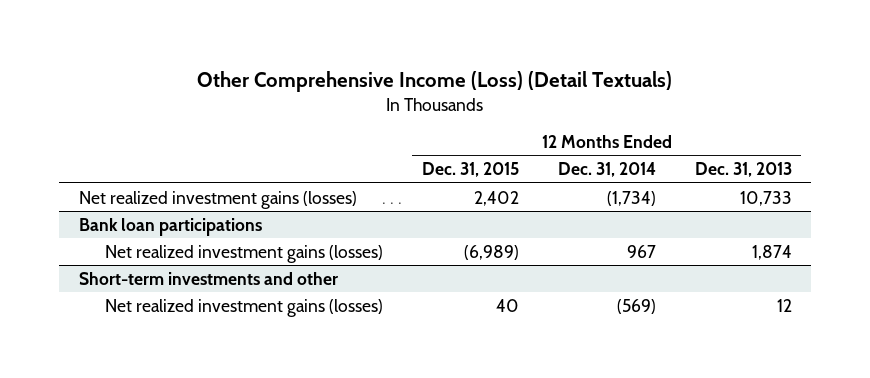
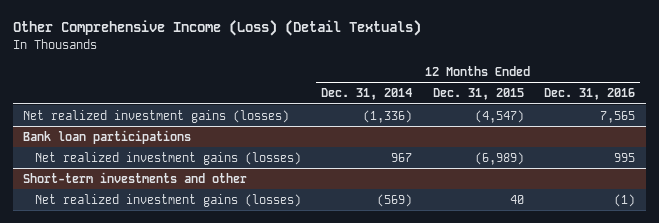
- | 12 Months Ended Dec. 31, 2015 | 12 Months Ended Dec. 31, 2014 | 12 Months Ended Dec. 31, 2013
+ | 12 Months Ended Dec. 31, 2014 | 12 Months Ended Dec. 31, 2015 | 12 Months Ended Dec. 31, 2016
- Net realized investment gains (losses) | 2,402 | (1,734) | 10,733
+ Net realized investment gains (losses) | (1,336) | (4,547) | 7,565

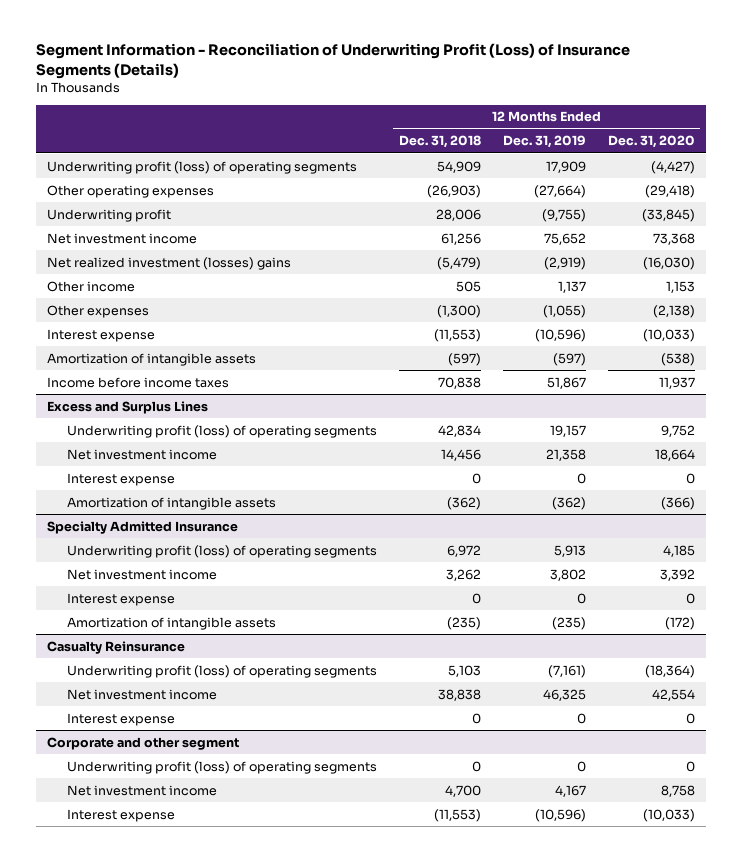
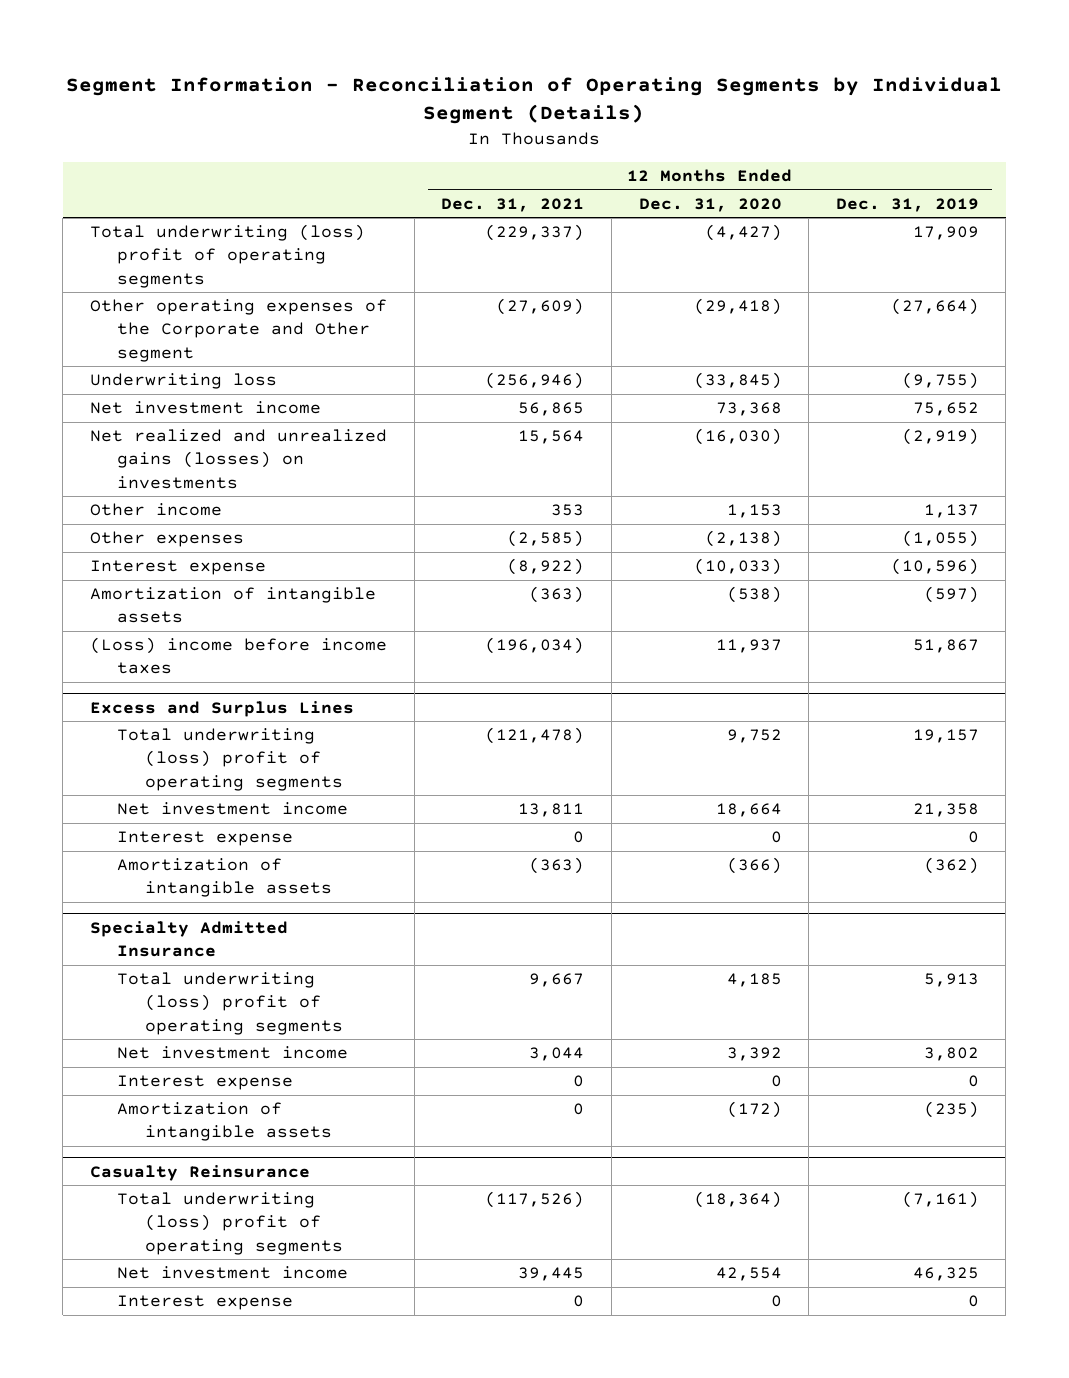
- Segment Information - Reconciliation of Underwriting Profit (Loss) of Insurance Segments (Details)
+ Segment Information - Reconciliation of Operating Segments by Individual Segment (Details)
- | 12 Months Ended Dec. 31, 2018 | 12 Months Ended Dec. 31, 2019 | 12 Months Ended Dec. 31, 2020
+ | 12 Months Ended Dec. 31, 2021 | 12 Months Ended Dec. 31, 2020 | 12 Months Ended Dec. 31, 2019
- Underwriting profit (loss) of operating segments | 54,909 | 17,909 | (4,427)
- Other operating expenses | (26,903) | (27,664) | (29,418)
- Underwriting profit | 28,006 | (9,755) | (33,845)
+ Total underwriting (loss) profit of operating segments | (229,337) | (4,427) | 17,909
+ Other operating expenses of the Corporate and Other segment | (27,609) | (29,418) | (27,664)
+ Underwriting loss | (256,946) | (33,845) | (9,755)
- Net realized investment (losses) gains | (5,479) | (2,919) | (16,030)
+ Net realized and unrealized gains (losses) on investments | 15,564 | (16,030) | (2,919)
- Income before income taxes | 70,838 | 51,867 | 11,937
+ (Loss) income before income taxes | (196,034) | 11,937 | 51,867
@ Excess and Surplus Lines
- Underwriting profit (loss) of operating segments | 42,834 | 19,157 | 9,752
+ Total underwriting (loss) profit of operating segments | (121,478) | 9,752 | 19,157
@ Specialty Admitted Insurance
- Underwriting profit (loss) of operating segments | 6,972 | 5,913 | 4,185
+ Total underwriting (loss) profit of operating segments | 9,667 | 4,185 | 5,913
@ Casualty Reinsurance
- Underwriting profit (loss) of operating segments | 5,103 | (7,161) | (18,364)
+ Total underwriting (loss) profit of operating segments | (117,526) | (18,364) | (7,161)
- Corporate and other segment
- Underwriting profit (loss) of operating segments | 0 | 0 | 0
- Net investment income | 4,700 | 4,167 | 8,758
- Interest expense | (11,553) | (10,596) | (10,033)

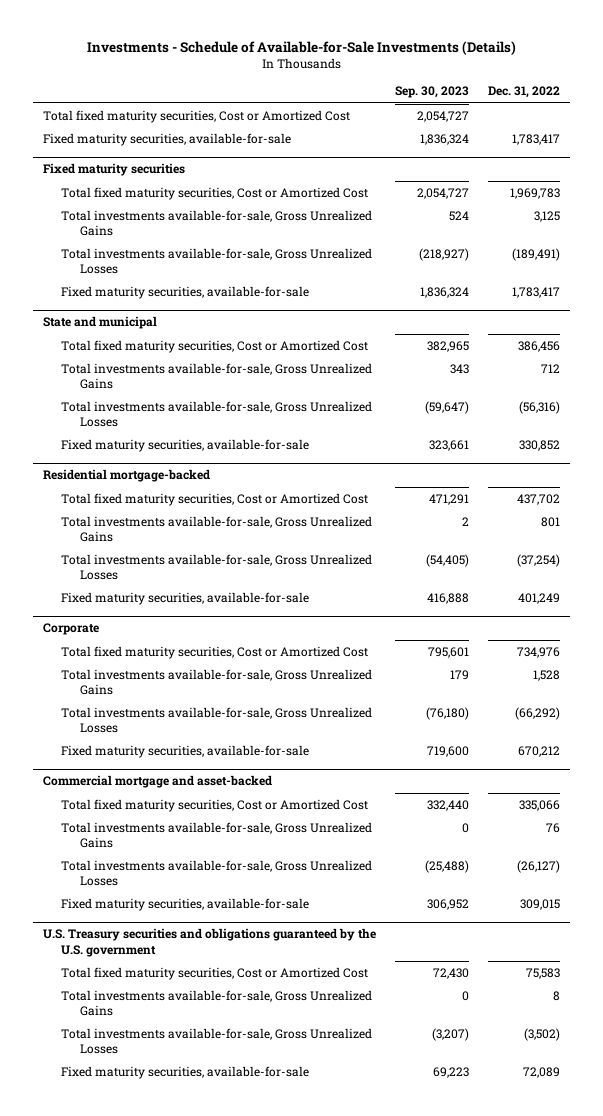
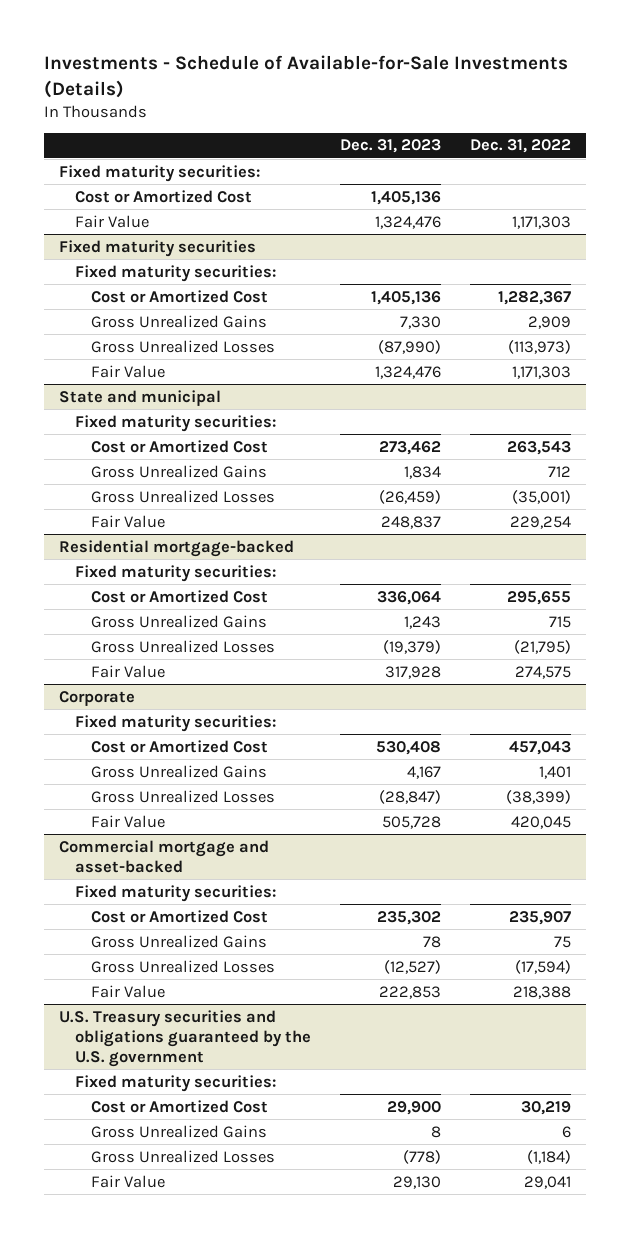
- | Sep. 30, 2023 | Dec. 31, 2022
+ | Dec. 31, 2023 | Dec. 31, 2022
- Total fixed maturity securities, Cost or Amortized Cost | 2,054,727 |
- Fixed maturity securities, available-for-sale | 1,836,324 | 1,783,417
+ Fixed maturity securities:
+ Cost or Amortized Cost | 1,405,136 |
+ Fair Value | 1,324,476 | 1,171,303
@ Fixed maturity securities
- Total fixed maturity securities, Cost or Amortized Cost | 2,054,727 | 1,969,783
- Total investments available-for-sale, Gross Unrealized Gains | 524 | 3,125
- Total investments available-for-sale, Gross Unrealized Losses | (218,927) | (189,491)
- Fixed maturity securities, available-for-sale | 1,836,324 | 1,783,417
+ Fixed maturity securities:
+ Cost or Amortized Cost | 1,405,136 | 1,282,367
+ Gross Unrealized Gains | 7,330 | 2,909
+ Gross Unrealized Losses | (87,990) | (113,973)
+ Fair Value | 1,324,476 | 1,171,303
@ State and municipal
- Total fixed maturity securities, Cost or Amortized Cost | 382,965 | 386,456
- Total investments available-for-sale, Gross Unrealized Gains | 343 | 712
- Total investments available-for-sale, Gross Unrealized Losses | (59,647) | (56,316)
- Fixed maturity securities, available-for-sale | 323,661 | 330,852
+ Fixed maturity securities:
+ Cost or Amortized Cost | 273,462 | 263,543
+ Gross Unrealized Gains | 1,834 | 712
+ Gross Unrealized Losses | (26,459) | (35,001)
+ Fair Value | 248,837 | 229,254
@ Residential mortgage-backed
- Total fixed maturity securities, Cost or Amortized Cost | 471,291 | 437,702
- Total investments available-for-sale, Gross Unrealized Gains | 2 | 801
- Total investments available-for-sale, Gross Unrealized Losses | (54,405) | (37,254)
- Fixed maturity securities, available-for-sale | 416,888 | 401,249
+ Fixed maturity securities:
+ Cost or Amortized Cost | 336,064 | 295,655
+ Gross Unrealized Gains | 1,243 | 715
+ Gross Unrealized Losses | (19,379) | (21,795)
+ Fair Value | 317,928 | 274,575
@ Corporate
- Total fixed maturity securities, Cost or Amortized Cost | 795,601 | 734,976
- Total investments available-for-sale, Gross Unrealized Gains | 179 | 1,528
- Total investments available-for-sale, Gross Unrealized Losses | (76,180) | (66,292)
- Fixed maturity securities, available-for-sale | 719,600 | 670,212
+ Fixed maturity securities:
+ Cost or Amortized Cost | 530,408 | 457,043
+ Gross Unrealized Gains | 4,167 | 1,401
+ Gross Unrealized Losses | (28,847) | (38,399)
+ Fair Value | 505,728 | 420,045
@ Commercial mortgage and asset-backed
- Total fixed maturity securities, Cost or Amortized Cost | 332,440 | 335,066
- Total investments available-for-sale, Gross Unrealized Gains | 0 | 76
- Total investments available-for-sale, Gross Unrealized Losses | (25,488) | (26,127)
- Fixed maturity securities, available-for-sale | 306,952 | 309,015
+ Fixed maturity securities:
+ Cost or Amortized Cost | 235,302 | 235,907
+ Gross Unrealized Gains | 78 | 75
+ Gross Unrealized Losses | (12,527) | (17,594)
+ Fair Value | 222,853 | 218,388
@ U.S. Treasury securities and obligations guaranteed by the U.S. government
- Total fixed maturity securities, Cost or Amortized Cost | 72,430 | 75,583
- Total investments available-for-sale, Gross Unrealized Gains | 0 | 8
- Total investments available-for-sale, Gross Unrealized Losses | (3,207) | (3,502)
- Fixed maturity securities, available-for-sale | 69,223 | 72,089
+ Fixed maturity securities:
+ Cost or Amortized Cost | 29,900 | 30,219
+ Gross Unrealized Gains | 8 | 6
+ Gross Unrealized Losses | (778) | (1,184)
+ Fair Value | 29,130 | 29,041

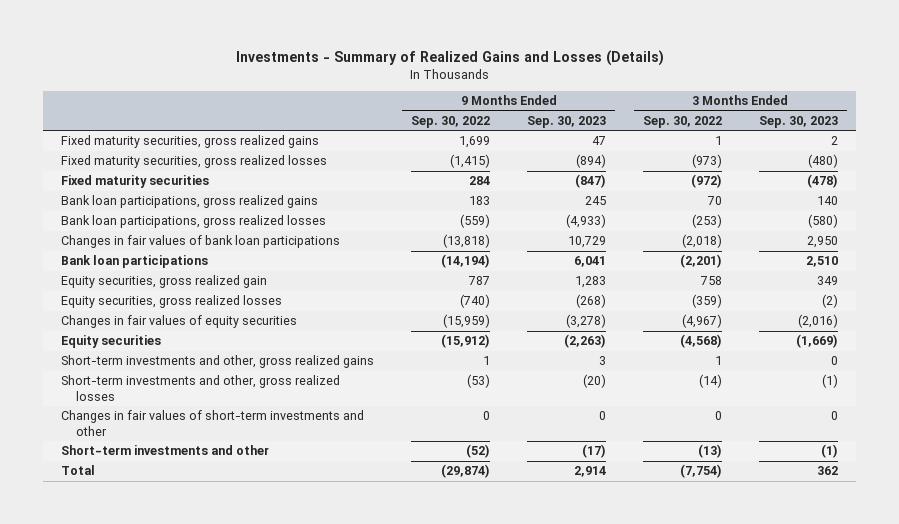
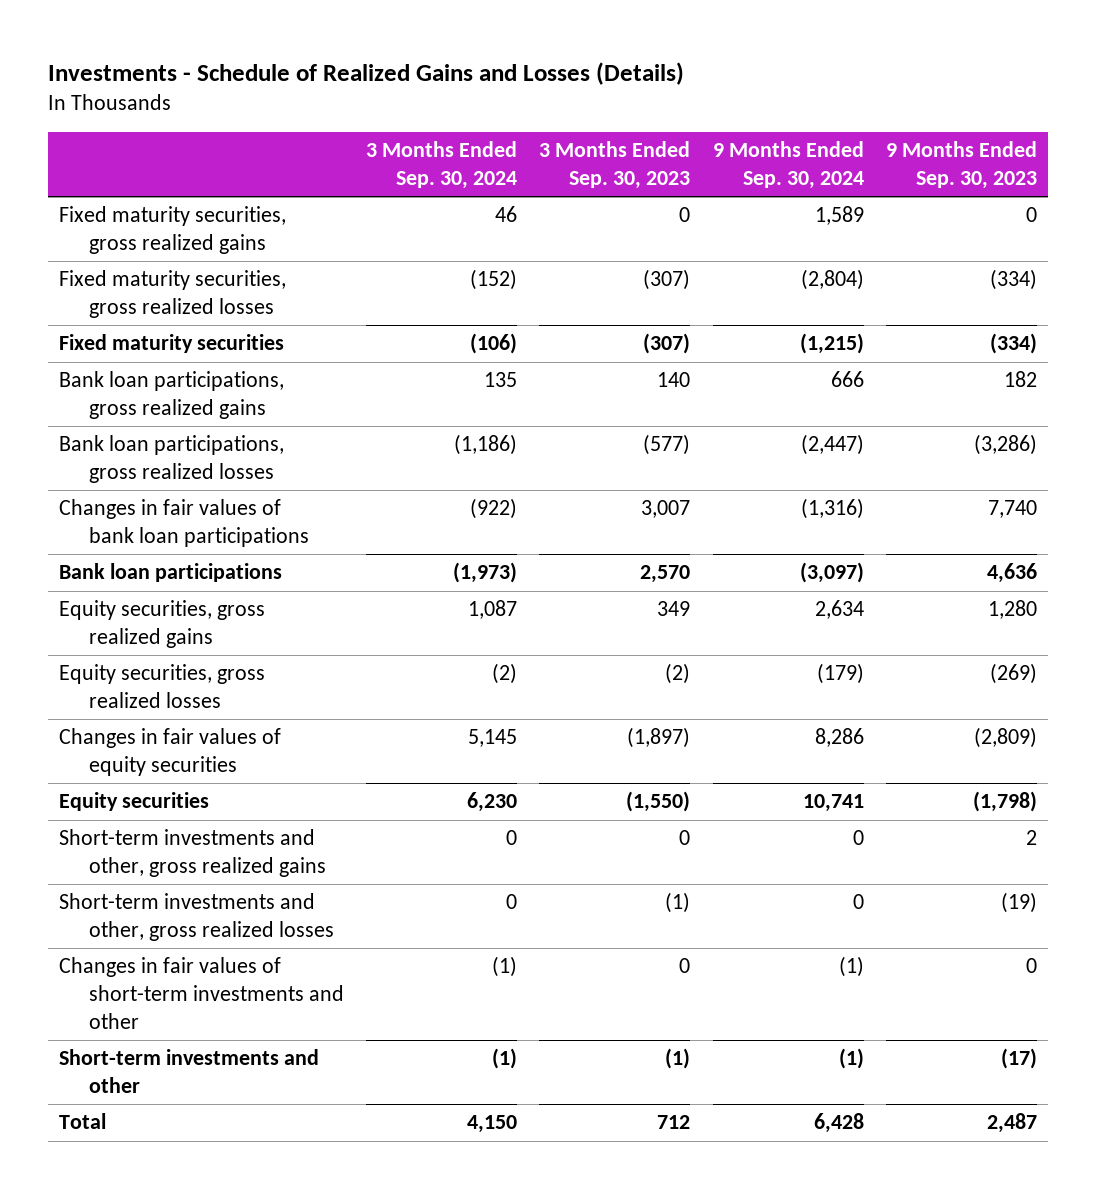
- Investments - Summary of Realized Gains and Losses (Details)
+ Investments - Schedule of Realized Gains and Losses (Details)
- | 9 Months Ended Sep. 30, 2022 | 9 Months Ended Sep. 30, 2023 | 3 Months Ended Sep. 30, 2022 | 3 Months Ended Sep. 30, 2023
+ | 3 Months Ended Sep. 30, 2024 | 3 Months Ended Sep. 30, 2023 | 9 Months Ended Sep. 30, 2024 | 9 Months Ended Sep. 30, 2023
- Fixed maturity securities, gross realized gains | 1,699 | 47 | 1 | 2
- Fixed maturity securities, gross realized losses | (1,415) | (894) | (973) | (480)
- Fixed maturity securities | 284 | (847) | (972) | (478)
- Bank loan participations, gross realized gains | 183 | 245 | 70 | 140
- Bank loan participations, gross realized losses | (559) | (4,933) | (253) | (580)
- Changes in fair values of bank loan participations | (13,818) | 10,729 | (2,018) | 2,950
- Bank loan participations | (14,194) | 6,041 | (2,201) | 2,510
- Equity securities, gross realized gain | 787 | 1,283 | 758 | 349
- Equity securities, gross realized losses | (740) | (268) | (359) | (2)
- Changes in fair values of equity securities | (15,959) | (3,278) | (4,967) | (2,016)
- Equity securities | (15,912) | (2,263) | (4,568) | (1,669)
- Short-term investments and other, gross realized gains | 1 | 3 | 1 | 0
- Short-term investments and other, gross realized losses | (53) | (20) | (14) | (1)
+ Fixed maturity securities, gross realized gains | 46 | 0 | 1,589 | 0
+ Fixed maturity securities, gross realized losses | (152) | (307) | (2,804) | (334)
+ Fixed maturity securities | (106) | (307) | (1,215) | (334)
+ Bank loan participations, gross realized gains | 135 | 140 | 666 | 182
+ Bank loan participations, gross realized losses | (1,186) | (577) | (2,447) | (3,286)
+ Changes in fair values of bank loan participations | (922) | 3,007 | (1,316) | 7,740
+ Bank loan participations | (1,973) | 2,570 | (3,097) | 4,636
+ Equity securities, gross realized gains | 1,087 | 349 | 2,634 | 1,280
+ Equity securities, gross realized losses | (2) | (2) | (179) | (269)
+ Changes in fair values of equity securities | 5,145 | (1,897) | 8,286 | (2,809)
+ Equity securities | 6,230 | (1,550) | 10,741 | (1,798)
+ Short-term investments and other, gross realized gains | 0 | 0 | 0 | 2
+ Short-term investments and other, gross realized losses | 0 | (1) | 0 | (19)
- Total | (29,874) | 2,914 | (7,754) | 362
+ Total | 4,150 | 712 | 6,428 | 2,487

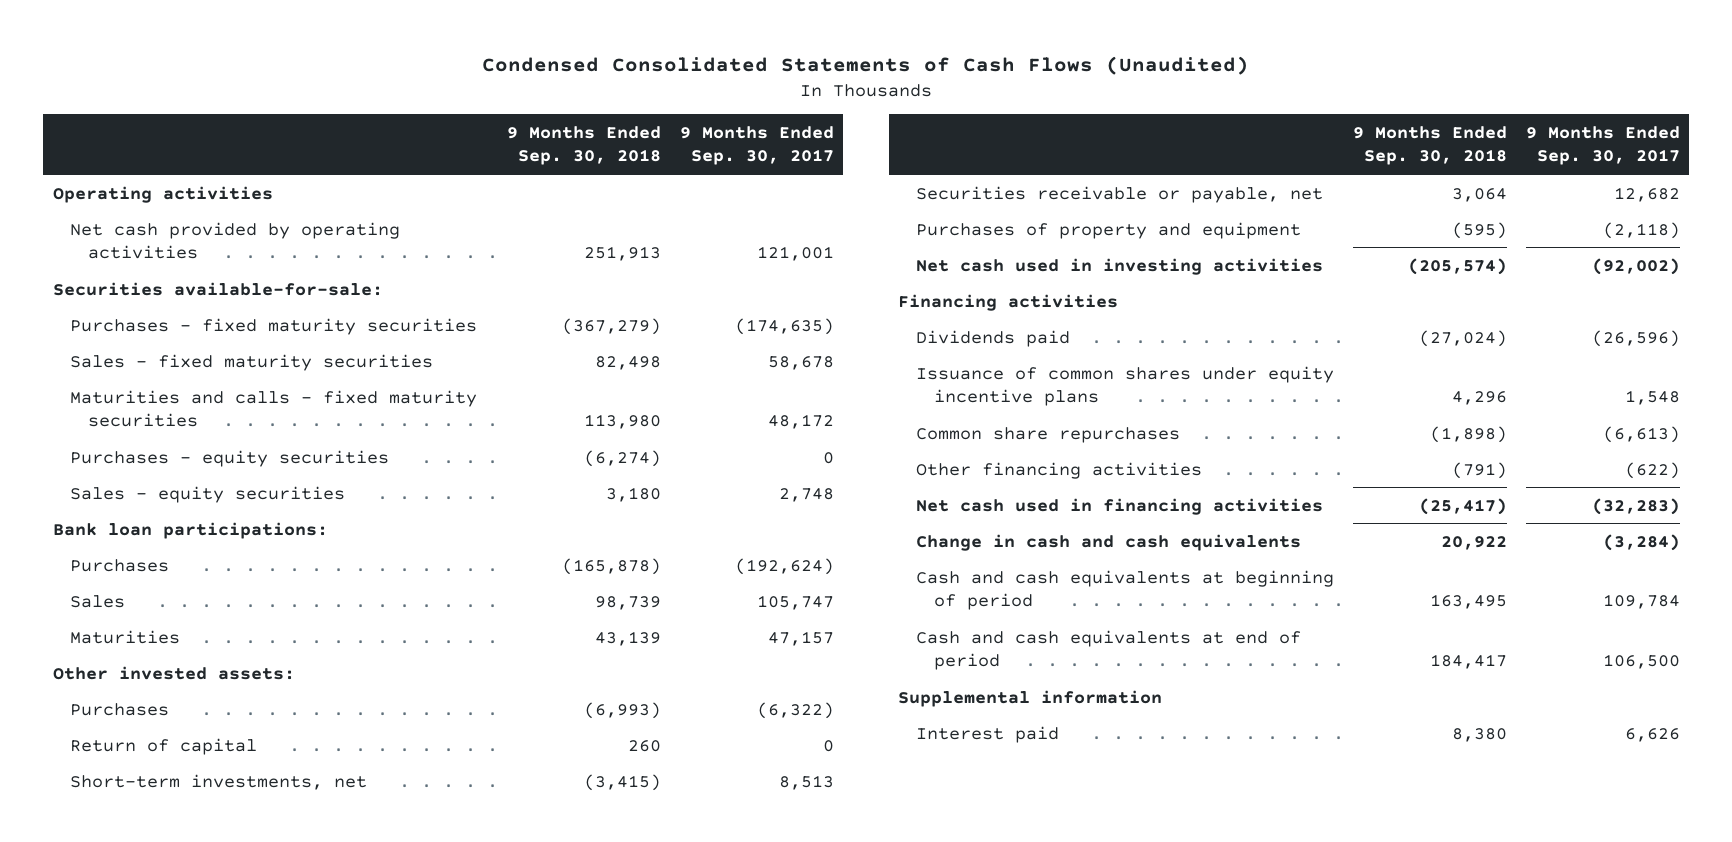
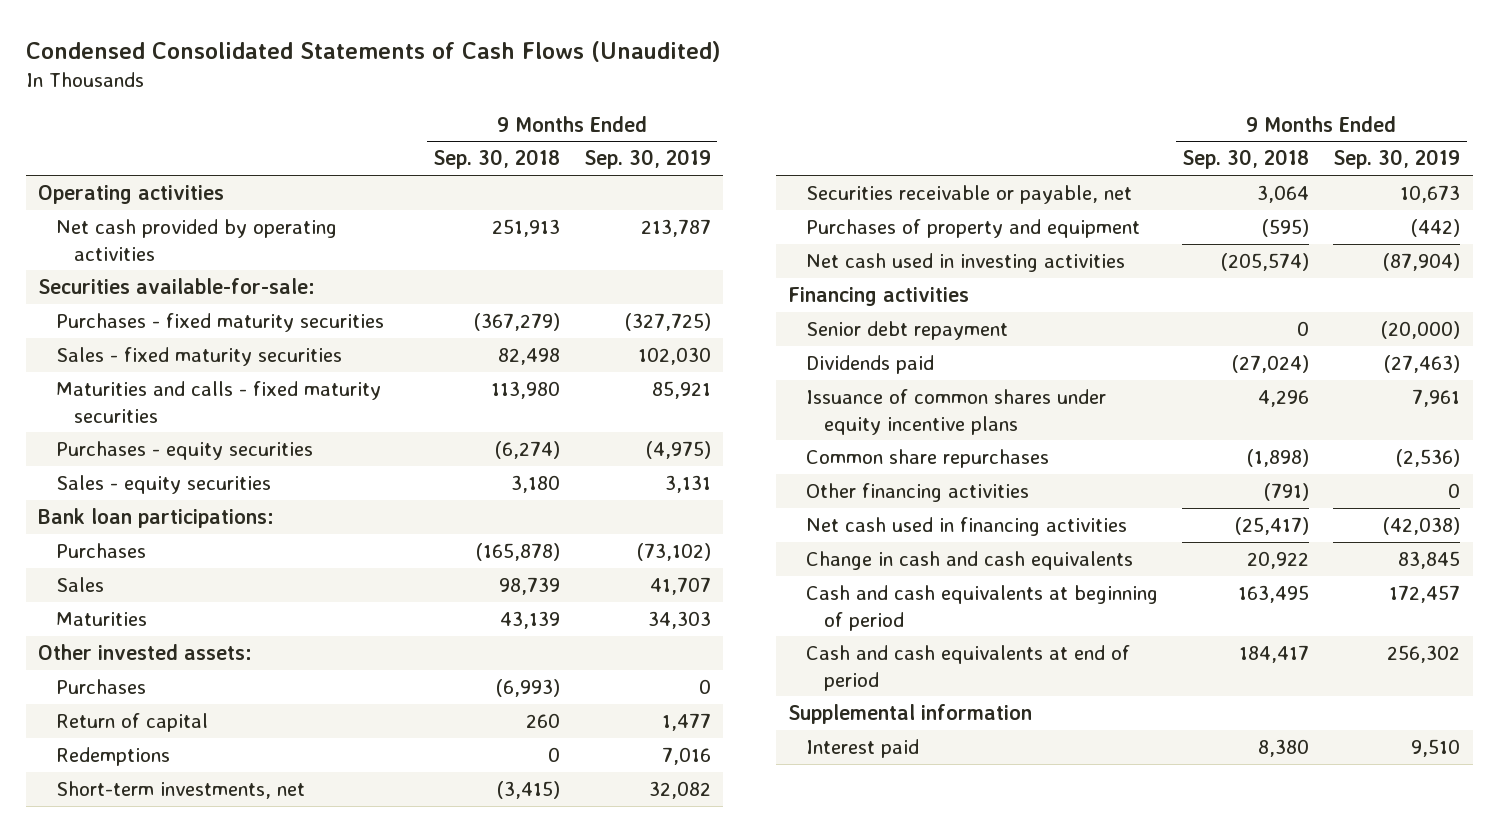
- | 9 Months Ended Sep. 30, 2018 | 9 Months Ended Sep. 30, 2017
+ | 9 Months Ended Sep. 30, 2018 | 9 Months Ended Sep. 30, 2019
+ Redemptions | 0 | 7,016
+ Senior debt repayment | 0 | (20,000)

